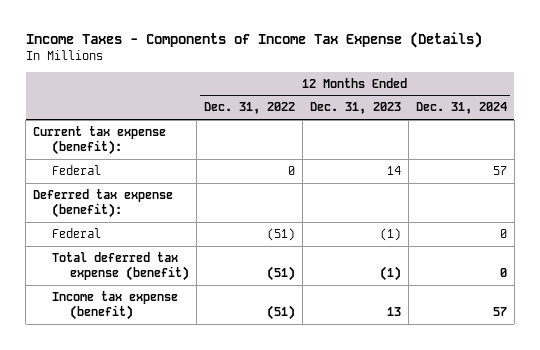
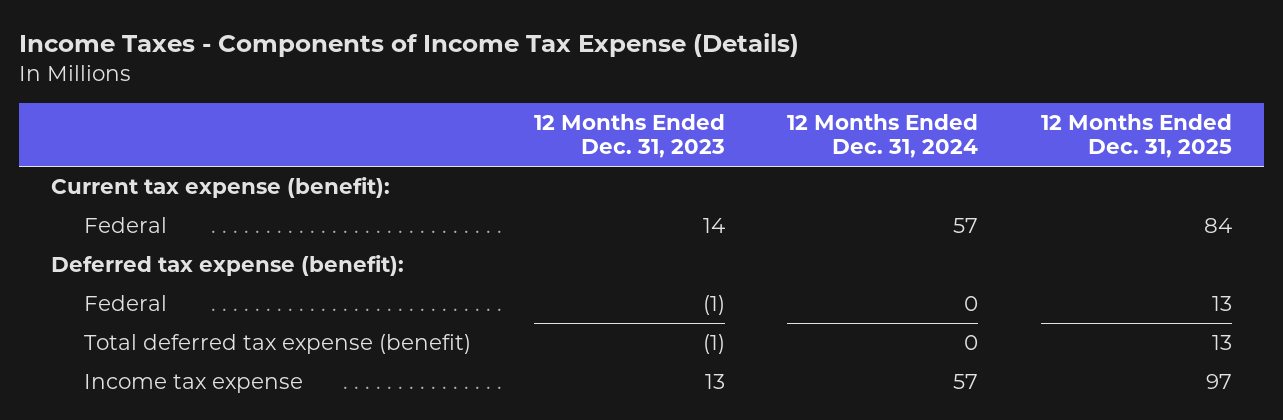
- | 12 Months Ended Dec. 31, 2022 | 12 Months Ended Dec. 31, 2023 | 12 Months Ended Dec. 31, 2024
+ | 12 Months Ended Dec. 31, 2023 | 12 Months Ended Dec. 31, 2024 | 12 Months Ended Dec. 31, 2025
- Income tax expense (benefit) | (51) | 13 | 57
+ Income tax expense | 13 | 57 | 97

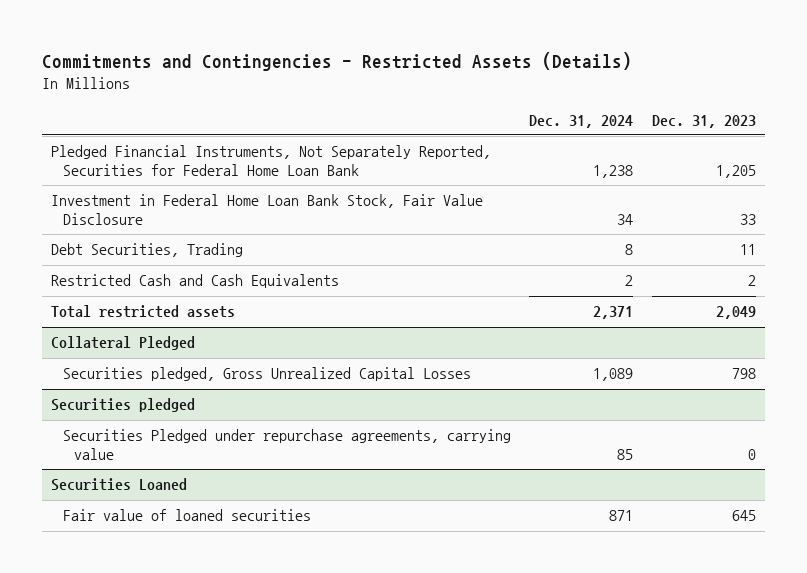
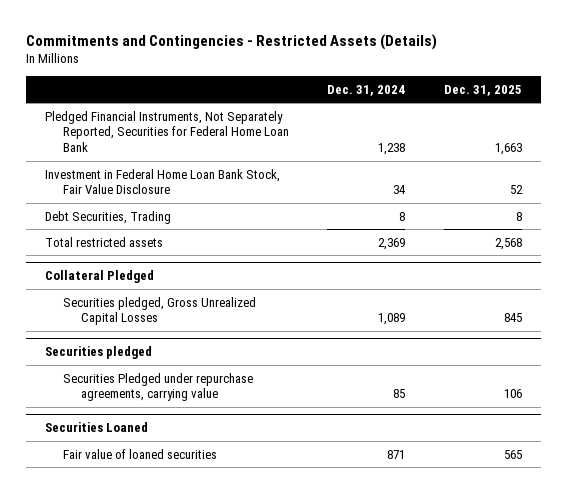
- | Dec. 31, 2024 | Dec. 31, 2023
+ | Dec. 31, 2024 | Dec. 31, 2025
- Restricted Cash and Cash Equivalents | 2 | 2
- Total restricted assets | 2,371 | 2,049
+ Total restricted assets | 2,369 | 2,568

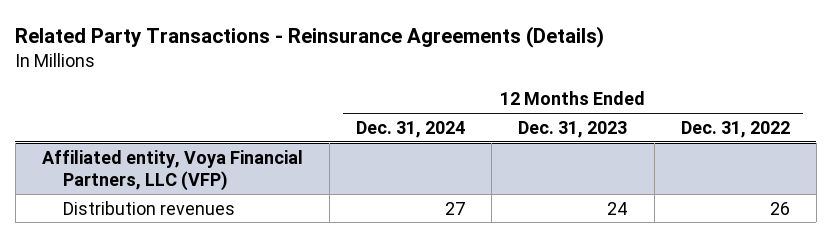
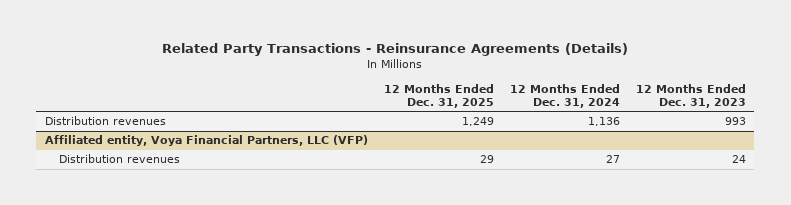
- | 12 Months Ended Dec. 31, 2024 | 12 Months Ended Dec. 31, 2023 | 12 Months Ended Dec. 31, 2022
+ | 12 Months Ended Dec. 31, 2025 | 12 Months Ended Dec. 31, 2024 | 12 Months Ended Dec. 31, 2023
+ Distribution revenues | 1,249 | 1,136 | 993

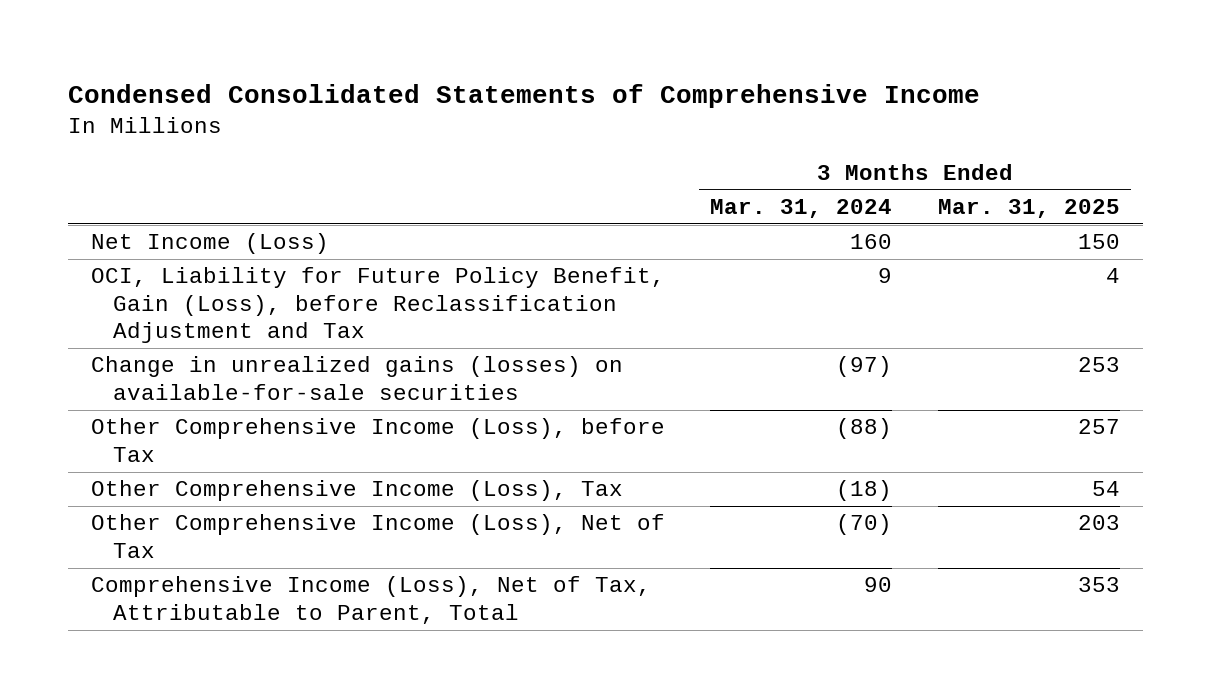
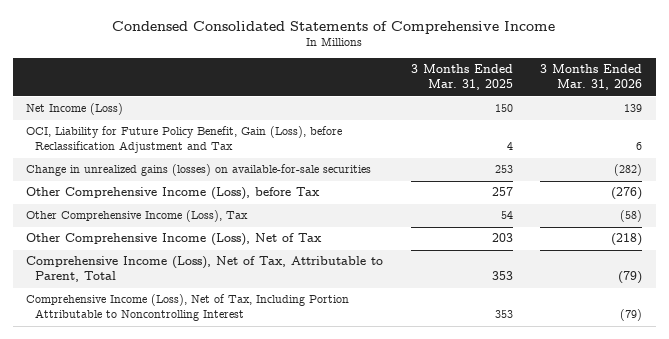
- | 3 Months Ended Mar. 31, 2024 | 3 Months Ended Mar. 31, 2025
+ | 3 Months Ended Mar. 31, 2025 | 3 Months Ended Mar. 31, 2026
+ Comprehensive Income (Loss), Net of Tax, Including Portion Attributable to Noncontrolling Interest | 353 | (79)

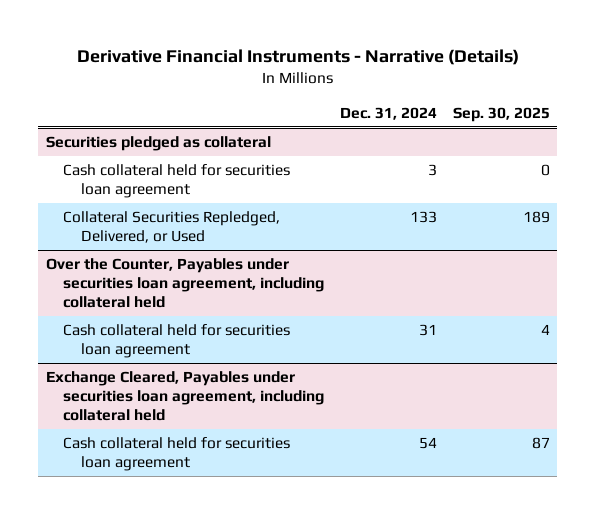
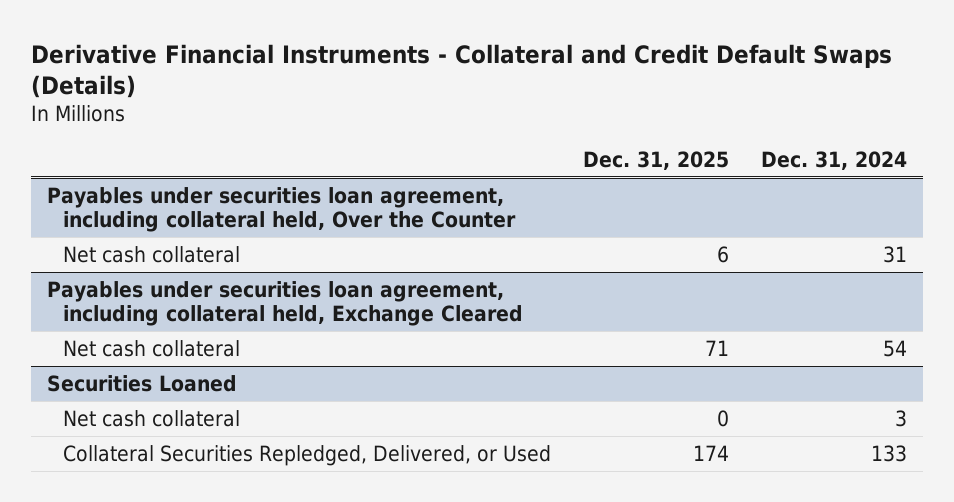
- Derivative Financial Instruments - Narrative (Details)
+ Derivative Financial Instruments - Collateral and Credit Default Swaps (Details)
- | Dec. 31, 2024 | Sep. 30, 2025
+ | Dec. 31, 2025 | Dec. 31, 2024
- Securities pledged as collateral
- Cash collateral held for securities loan agreement | 3 | 0
+ Payables under securities loan agreement, including collateral held, Over the Counter
+ Net cash collateral | 6 | 31
+ Payables under securities loan agreement, including collateral held, Exchange Cleared
+ Net cash collateral | 71 | 54
+ Securities Loaned
+ Net cash collateral | 0 | 3
- Over the Counter, Payables under securities loan agreement, including collateral held
- Cash collateral held for securities loan agreement | 31 | 4
- Exchange Cleared, Payables under securities loan agreement, including collateral held
- Cash collateral held for securities loan agreement | 54 | 87

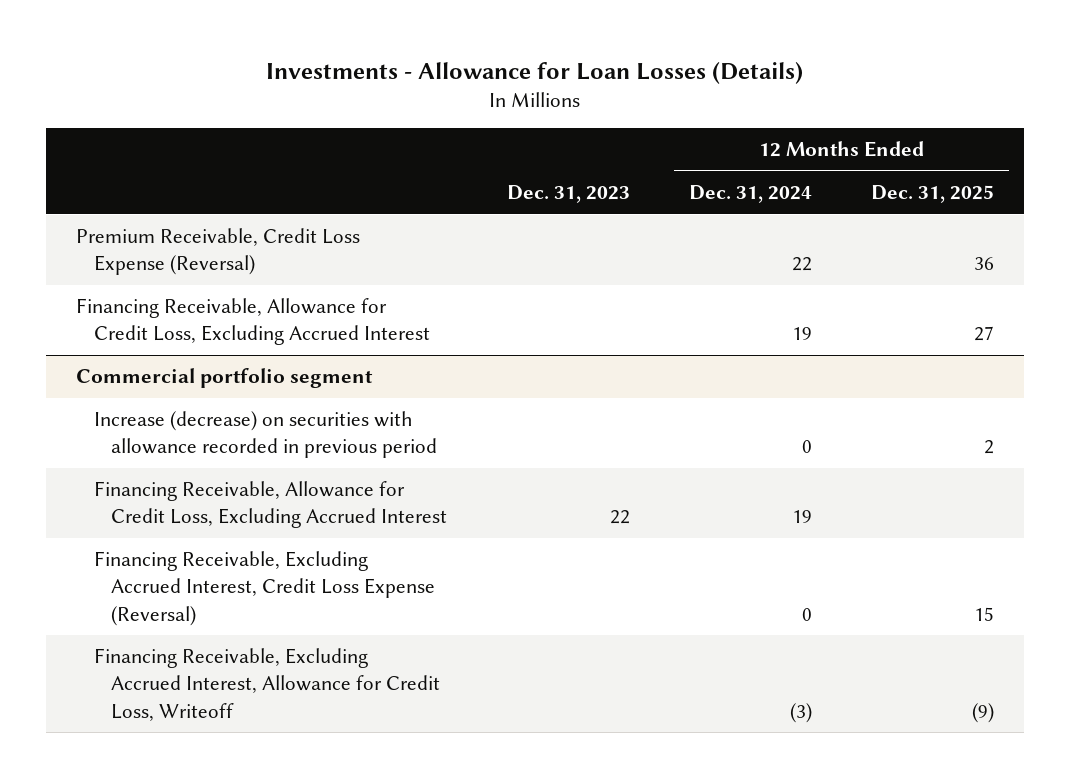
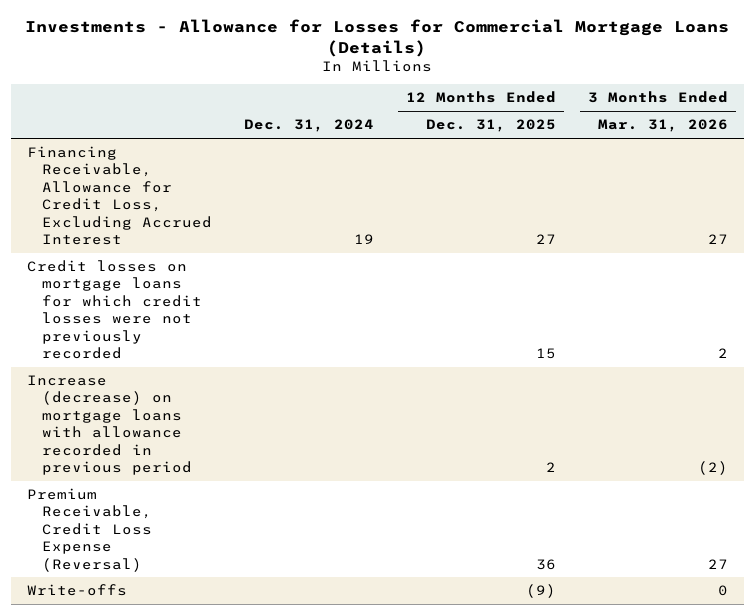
- Investments - Allowance for Loan Losses (Details)
+ Investments - Allowance for Losses for Commercial Mortgage Loans (Details)
- | Dec. 31, 2023 | 12 Months Ended Dec. 31, 2024 | 12 Months Ended Dec. 31, 2025
+ | Dec. 31, 2024 | 12 Months Ended Dec. 31, 2025 | 3 Months Ended Mar. 31, 2026
- Commercial portfolio segment
- Increase (decrease) on securities with allowance recorded in previous period | | 0 | 2
- Financing Receivable, Allowance for Credit Loss, Excluding Accrued Interest | 22 | 19 |
- Financing Receivable, Excluding Accrued Interest, Credit Loss Expense (Reversal) | | 0 | 15
- Financing Receivable, Excluding Accrued Interest, Allowance for Credit Loss, Writeoff | | (3) | (9)
+ Credit losses on mortgage loans for which credit losses were not previously recorded | | 15 | 2
+ Increase (decrease) on mortgage loans with allowance recorded in previous period | | 2 | (2)
moved down: Premium Receivable, Credit Loss Expense (Reversal) | | 36 | 27
+ Write-offs | | (9) | 0

